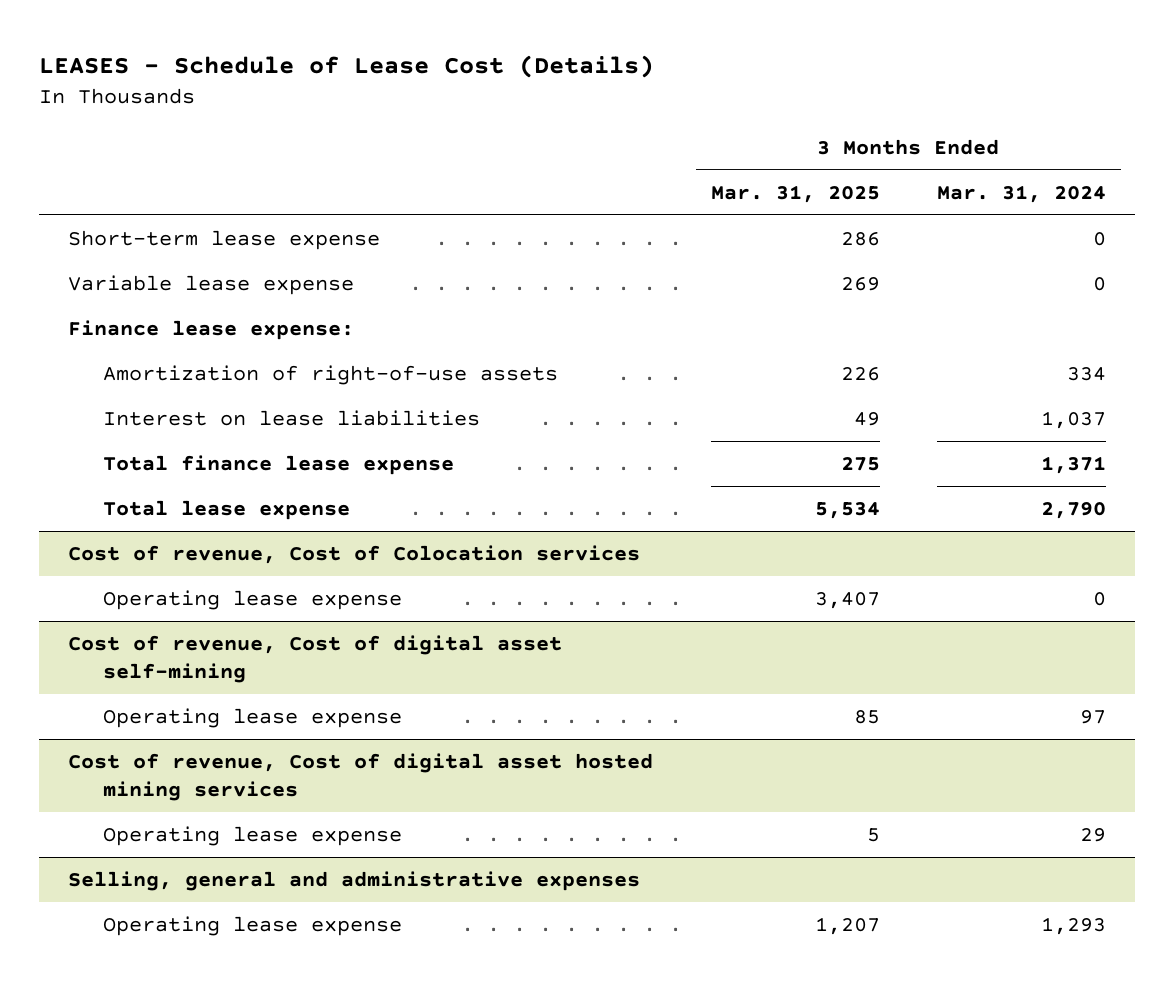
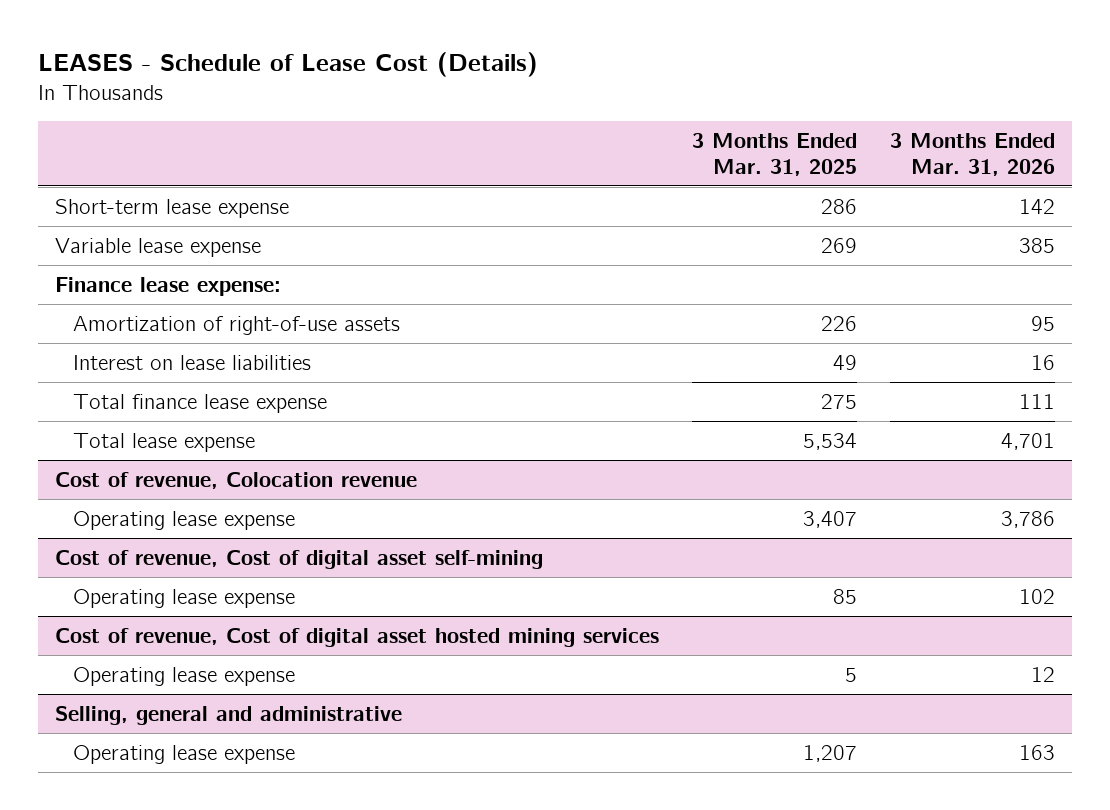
- | 3 Months Ended Mar. 31, 2025 | 3 Months Ended Mar. 31, 2024
+ | 3 Months Ended Mar. 31, 2025 | 3 Months Ended Mar. 31, 2026
- Cost of revenue, Cost of Colocation services
+ Cost of revenue, Colocation revenue
- Selling, general and administrative expenses
+ Selling, general and administrative

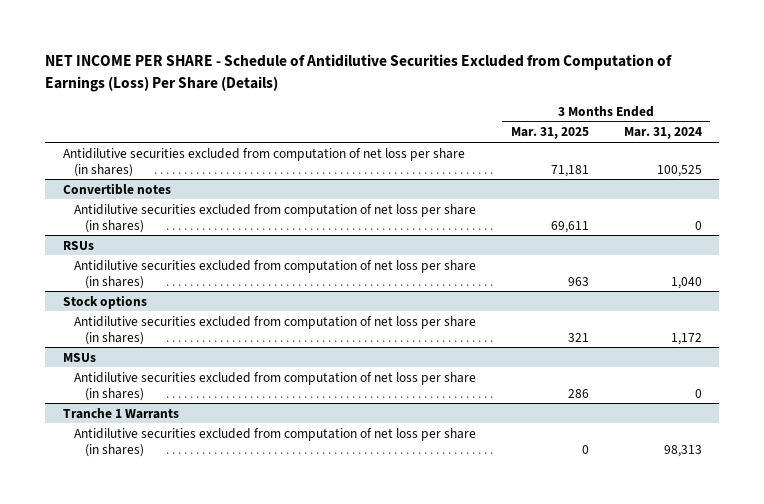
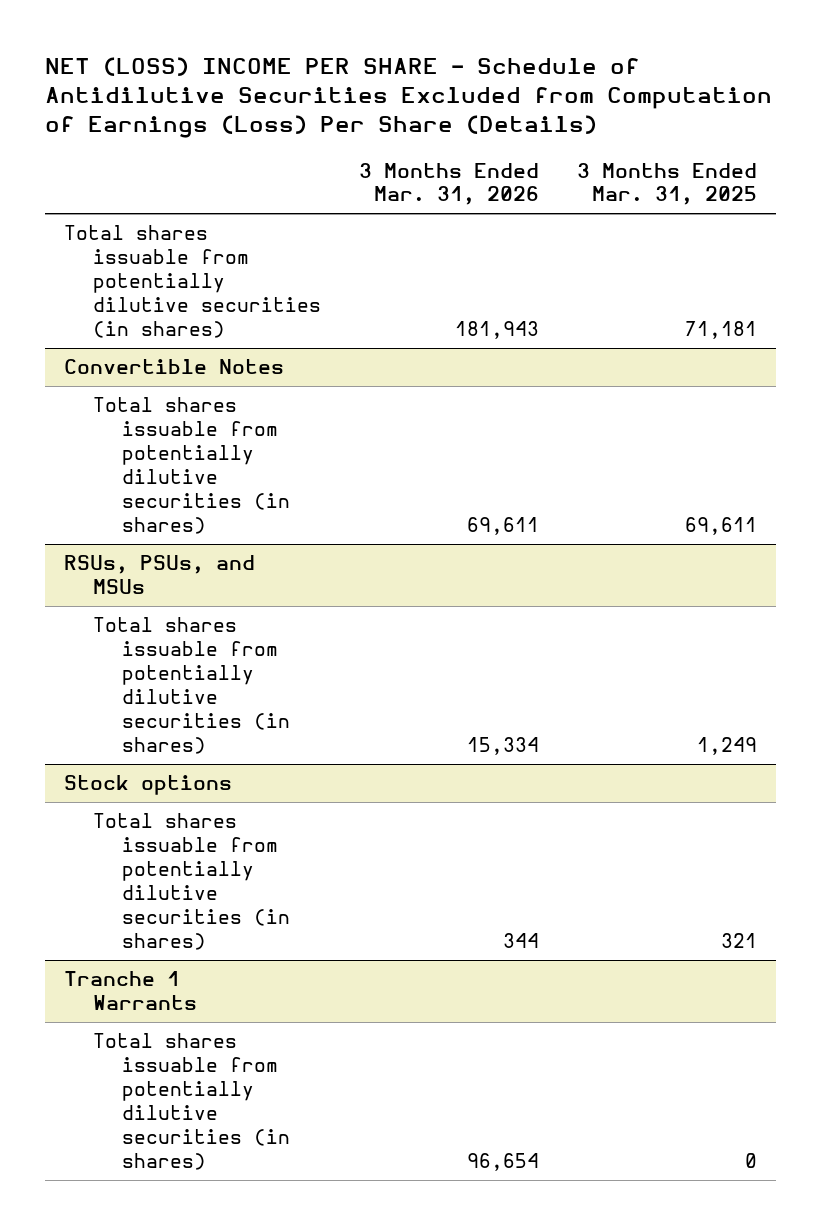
- NET INCOME PER SHARE - Schedule of Antidilutive Securities Excluded from Computation of Earnings (Loss) Per Share (Details)
+ NET (LOSS) INCOME PER SHARE - Schedule of Antidilutive Securities Excluded from Computation of Earnings (Loss) Per Share (Details)
- | 3 Months Ended Mar. 31, 2025 | 3 Months Ended Mar. 31, 2024
+ | 3 Months Ended Mar. 31, 2026 | 3 Months Ended Mar. 31, 2025
- Antidilutive securities excluded from computation of net loss per share (in shares) | 71,181 | 100,525
- Convertible notes
- Antidilutive securities excluded from computation of net loss per share (in shares) | 69,611 | 0
- RSUs
- Antidilutive securities excluded from computation of net loss per share (in shares) | 963 | 1,040
+ Total shares issuable from potentially dilutive securities (in shares) | 181,943 | 71,181
+ Convertible Notes
+ Total shares issuable from potentially dilutive securities (in shares) | 69,611 | 69,611
+ RSUs, PSUs, and MSUs
+ Total shares issuable from potentially dilutive securities (in shares) | 15,334 | 1,249
@ Stock options
- Antidilutive securities excluded from computation of net loss per share (in shares) | 321 | 1,172
- MSUs
- Antidilutive securities excluded from computation of net loss per share (in shares) | 286 | 0
@ Stock options
+ Total shares issuable from potentially dilutive securities (in shares) | 344 | 321
@ Tranche 1 Warrants
- Antidilutive securities excluded from computation of net loss per share (in shares) | 0 | 98,313
+ Total shares issuable from potentially dilutive securities (in shares) | 96,654 | 0

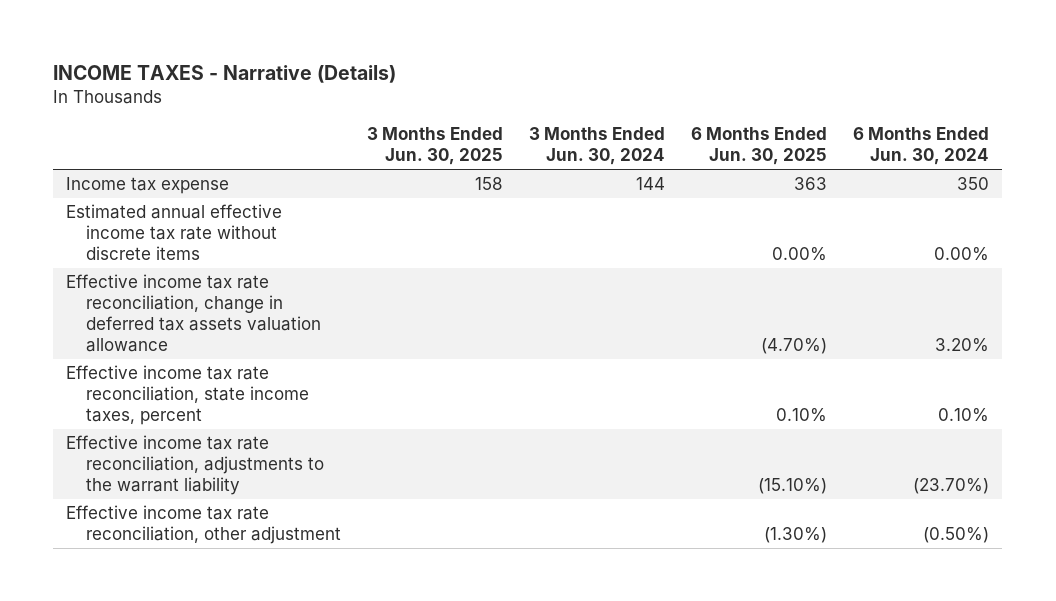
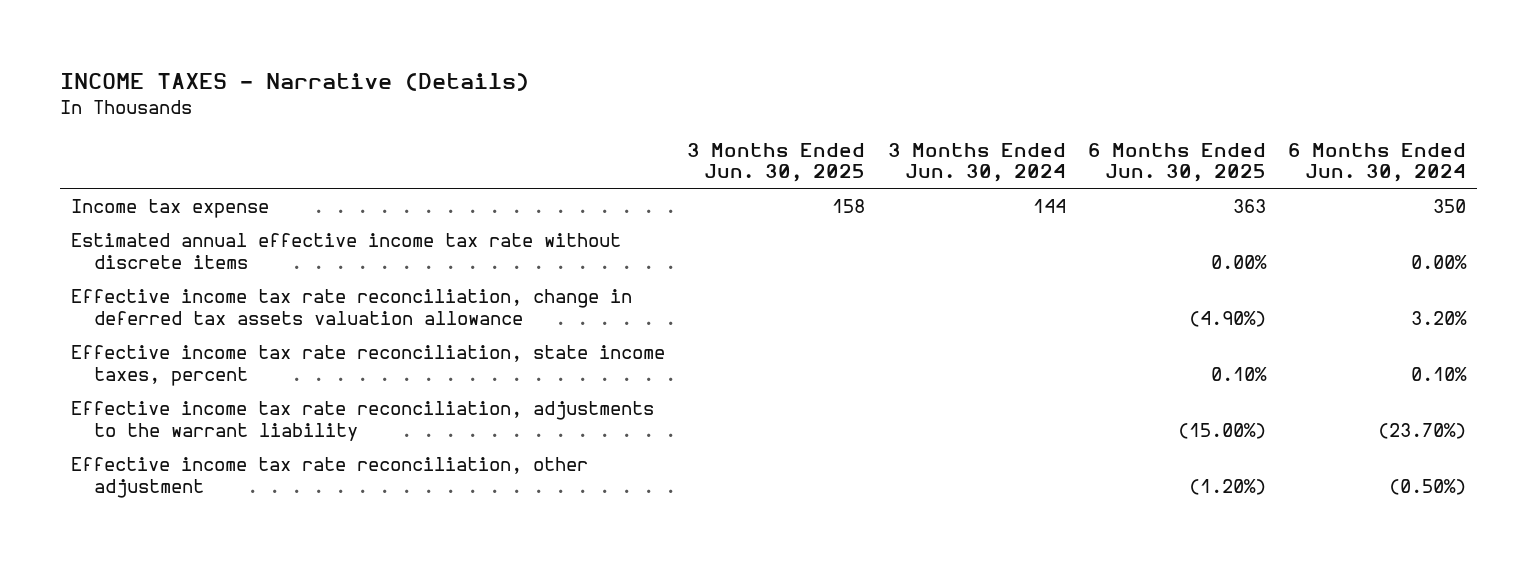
- Effective income tax rate reconciliation, change in deferred tax assets valuation allowance | | | (4.70%) | 3.20%
+ Effective income tax rate reconciliation, change in deferred tax assets valuation allowance | | | (4.90%) | 3.20%
- Effective income tax rate reconciliation, adjustments to the warrant liability | | | (15.10%) | (23.70%)
- Effective income tax rate reconciliation, other adjustment | | | (1.30%) | (0.50%)
+ Effective income tax rate reconciliation, adjustments to the warrant liability | | | (15.00%) | (23.70%)
+ Effective income tax rate reconciliation, other adjustment | | | (1.20%) | (0.50%)

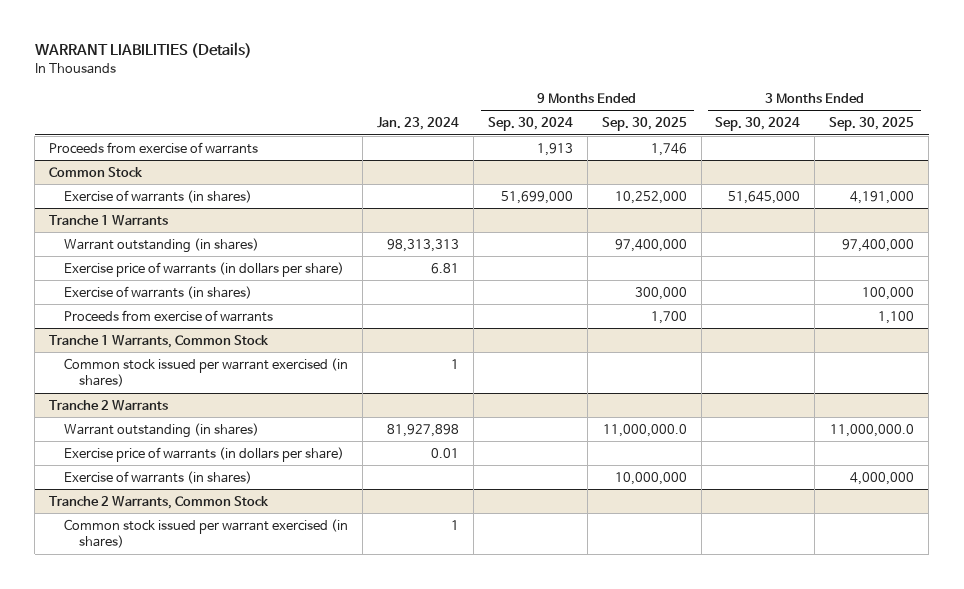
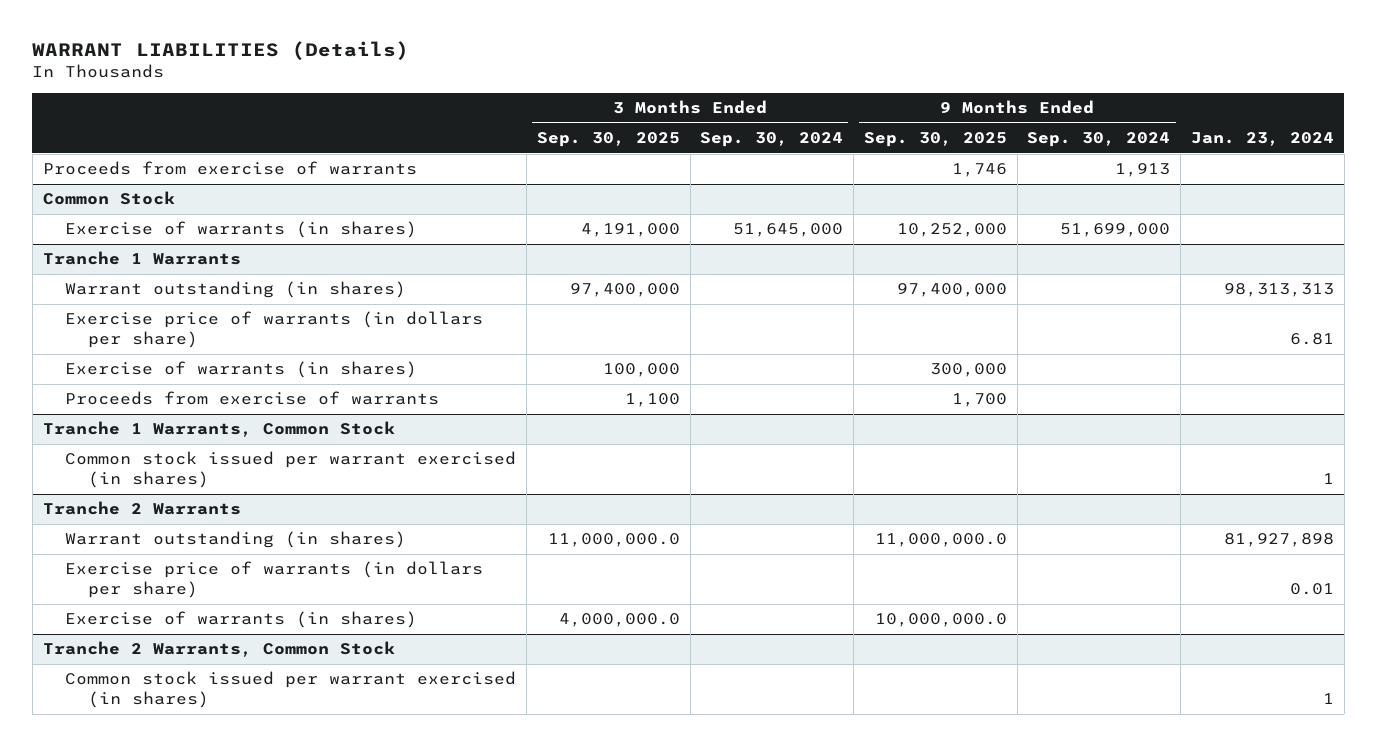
- | Jan. 23, 2024 | 9 Months Ended Sep. 30, 2024 | 9 Months Ended Sep. 30, 2025 | 3 Months Ended Sep. 30, 2024 | 3 Months Ended Sep. 30, 2025
+ | 3 Months Ended Sep. 30, 2025 | 3 Months Ended Sep. 30, 2024 | 9 Months Ended Sep. 30, 2025 | 9 Months Ended Sep. 30, 2024 | Jan. 23, 2024
@ Tranche 2 Warrants
- Exercise of warrants (in shares) | | | 10,000,000 | | 4,000,000
+ Exercise of warrants (in shares) | 4,000,000.0 | | 10,000,000.0 | |

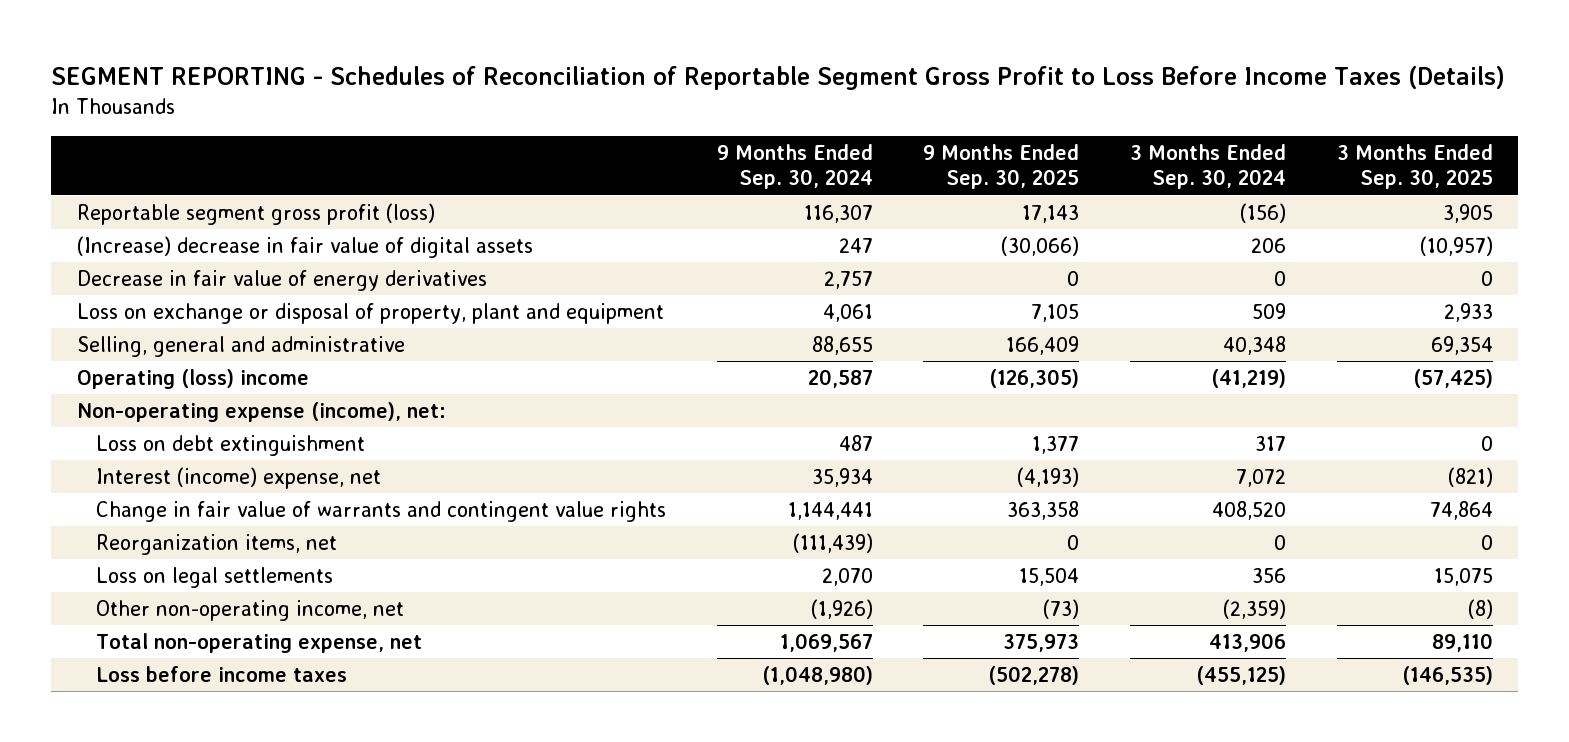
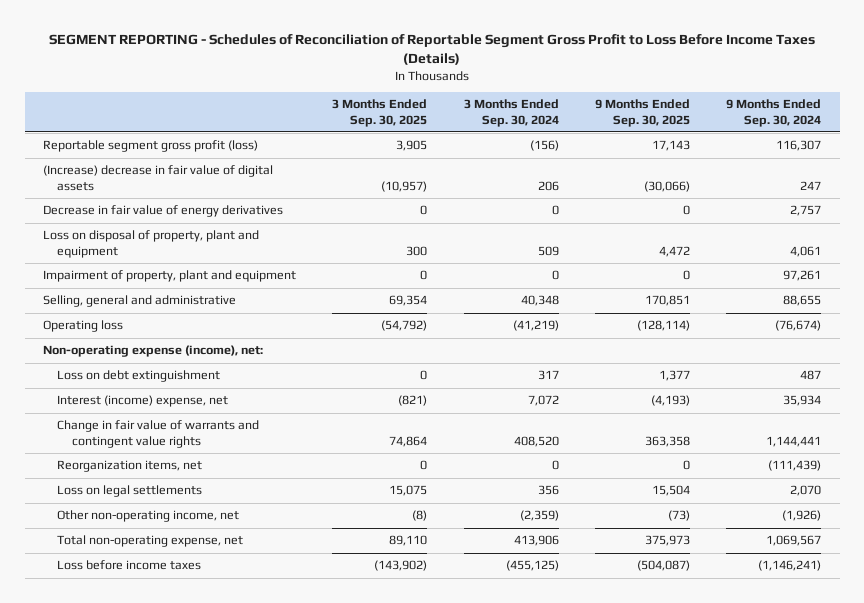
- | 9 Months Ended Sep. 30, 2024 | 9 Months Ended Sep. 30, 2025 | 3 Months Ended Sep. 30, 2024 | 3 Months Ended Sep. 30, 2025
+ | 3 Months Ended Sep. 30, 2025 | 3 Months Ended Sep. 30, 2024 | 9 Months Ended Sep. 30, 2025 | 9 Months Ended Sep. 30, 2024
- Loss on exchange or disposal of property, plant and equipment | 4,061 | 7,105 | 509 | 2,933
- Selling, general and administrative | 88,655 | 166,409 | 40,348 | 69,354
- Operating (loss) income | 20,587 | (126,305) | (41,219) | (57,425)
+ Loss on disposal of property, plant and equipment | 300 | 509 | 4,472 | 4,061
+ Impairment of property, plant and equipment | 0 | 0 | 0 | 97,261
+ Selling, general and administrative | 69,354 | 40,348 | 170,851 | 88,655
+ Operating loss | (54,792) | (41,219) | (128,114) | (76,674)
- Loss before income taxes | (1,048,980) | (502,278) | (455,125) | (146,535)
+ Loss before income taxes | (143,902) | (455,125) | (504,087) | (1,146,241)

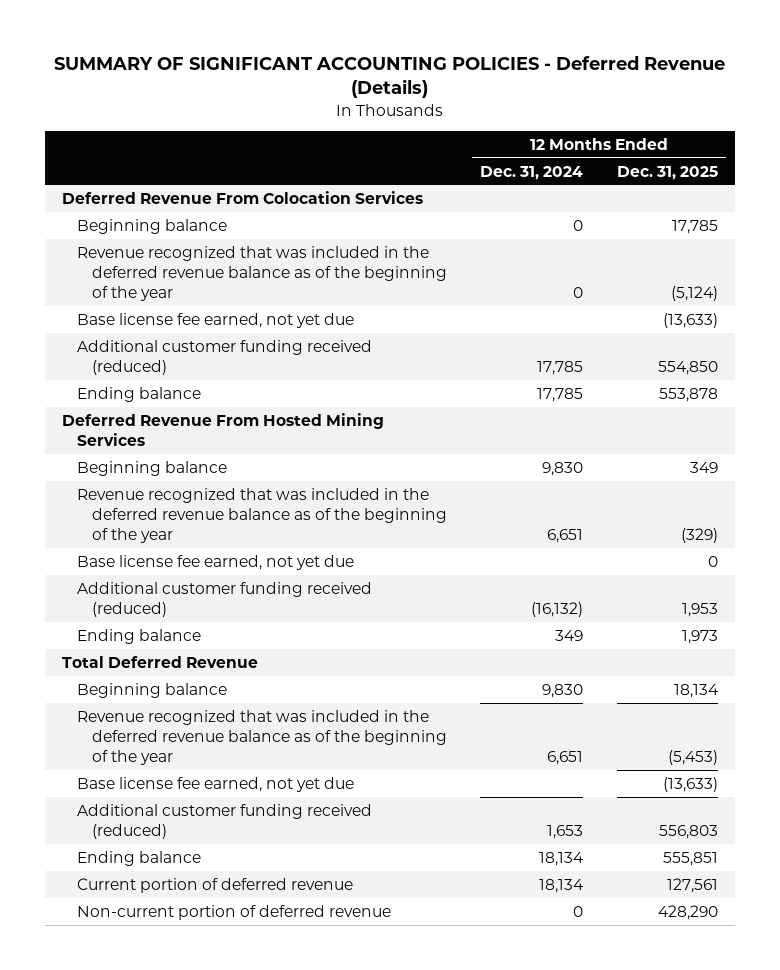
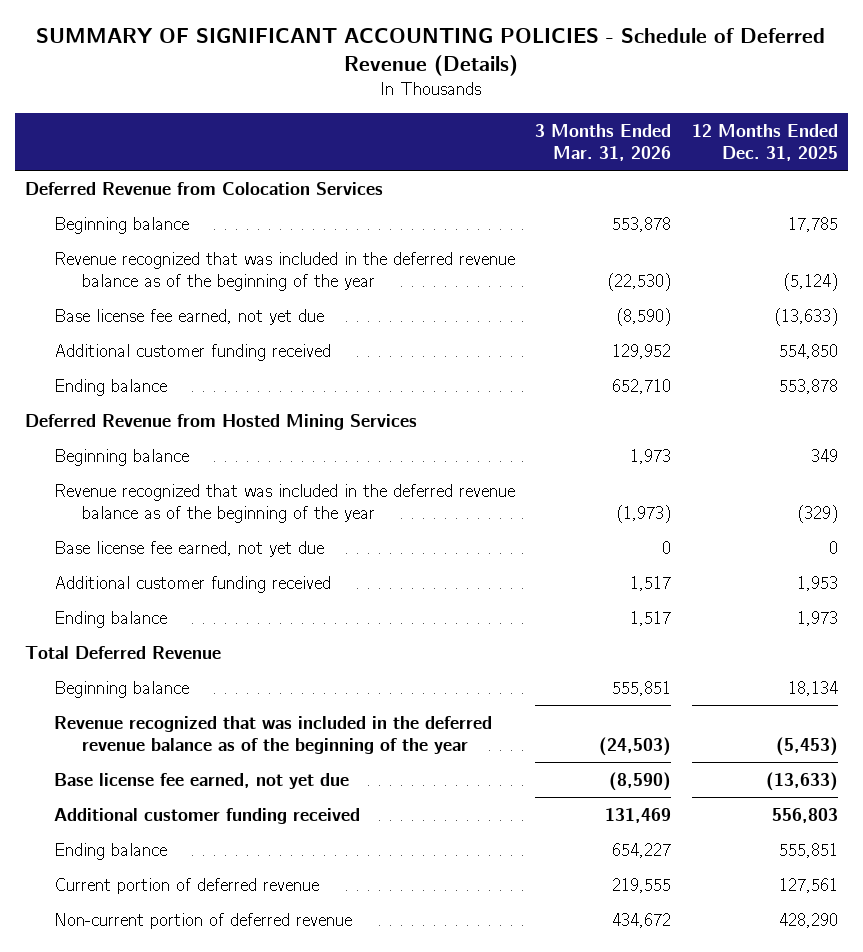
- SUMMARY OF SIGNIFICANT ACCOUNTING POLICIES - Deferred Revenue (Details)
+ SUMMARY OF SIGNIFICANT ACCOUNTING POLICIES - Schedule of Deferred Revenue (Details)
- | 12 Months Ended Dec. 31, 2024 | 12 Months Ended Dec. 31, 2025
+ | 3 Months Ended Mar. 31, 2026 | 12 Months Ended Dec. 31, 2025
- Deferred Revenue From Colocation Services
+ Deferred Revenue from Colocation Services
- Additional customer funding received (reduced) | 17,785 | 554,850
+ Additional customer funding received | 129,952 | 554,850
- Deferred Revenue From Hosted Mining Services
+ Deferred Revenue from Hosted Mining Services
- Additional customer funding received (reduced) | (16,132) | 1,953
+ Additional customer funding received | 1,517 | 1,953
- Additional customer funding received (reduced) | 1,653 | 556,803
+ Additional customer funding received | 131,469 | 556,803

